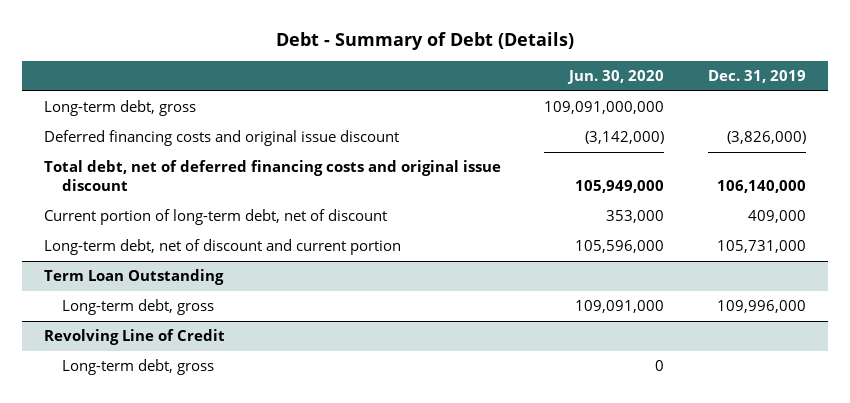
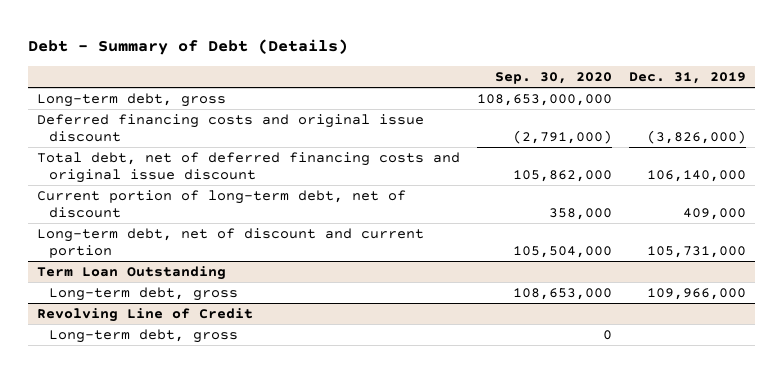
- | Jun. 30, 2020 | Dec. 31, 2019
+ | Sep. 30, 2020 | Dec. 31, 2019
@ Term Loan Outstanding
- Long-term debt, gross | 109,091,000 | 109,996,000
+ Long-term debt, gross | 108,653,000 | 109,966,000

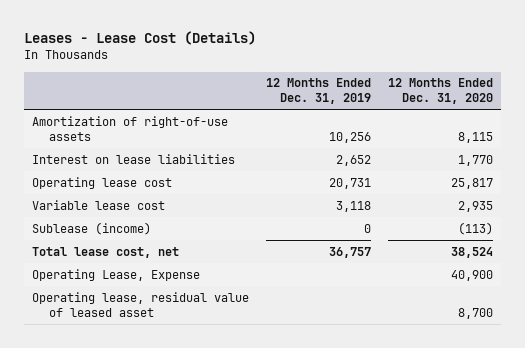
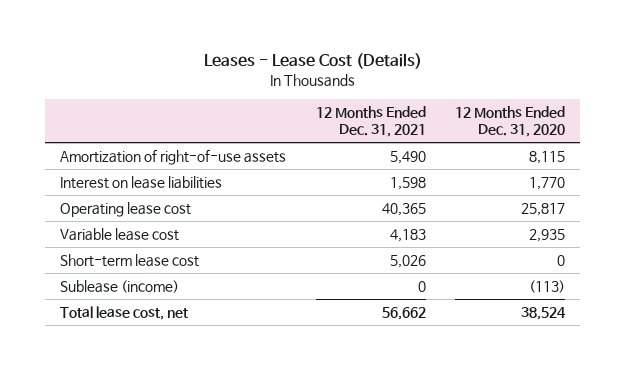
- | 12 Months Ended Dec. 31, 2019 | 12 Months Ended Dec. 31, 2020
+ | 12 Months Ended Dec. 31, 2021 | 12 Months Ended Dec. 31, 2020
+ Short-term lease cost | 5,026 | 0
- Operating Lease, Expense | | 40,900
- Operating lease, residual value of leased asset | | 8,700

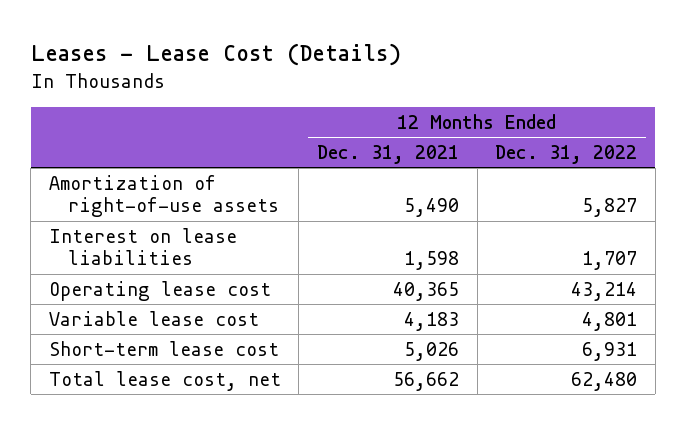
- | 12 Months Ended Dec. 31, 2021 | 12 Months Ended Dec. 31, 2020
+ | 12 Months Ended Dec. 31, 2021 | 12 Months Ended Dec. 31, 2022
- Sublease (income) | 0 | (113)

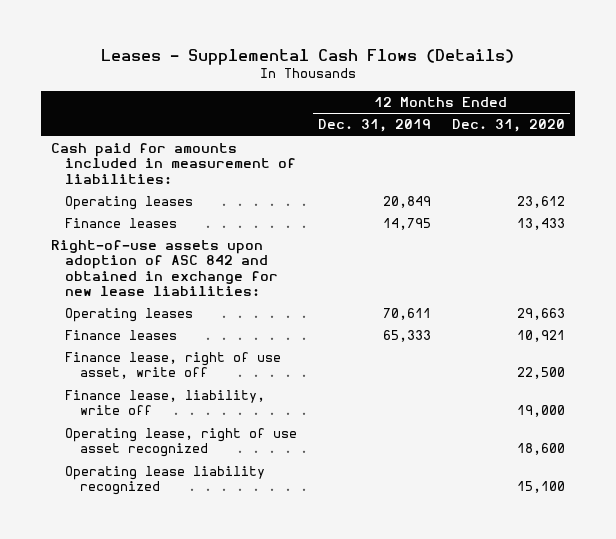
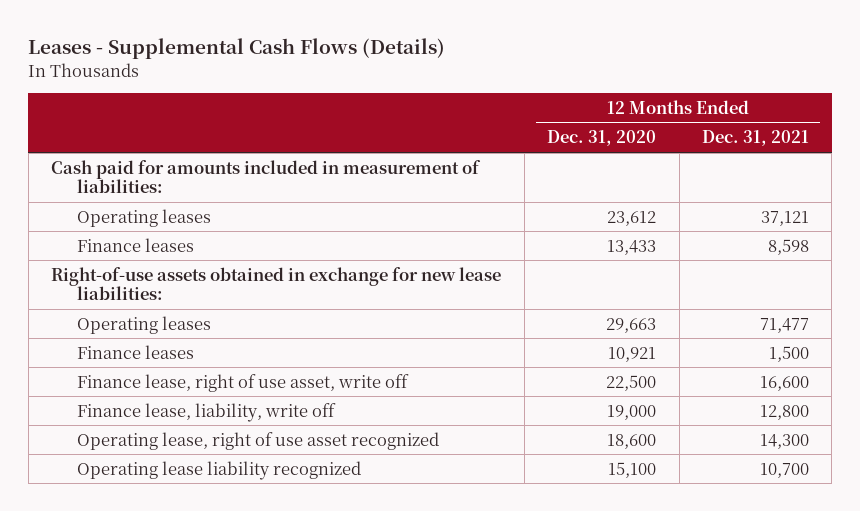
- | 12 Months Ended Dec. 31, 2019 | 12 Months Ended Dec. 31, 2020
+ | 12 Months Ended Dec. 31, 2020 | 12 Months Ended Dec. 31, 2021
- Right-of-use assets upon adoption of ASC 842 and obtained in exchange for new lease liabilities:
+ Right-of-use assets obtained in exchange for new lease liabilities:

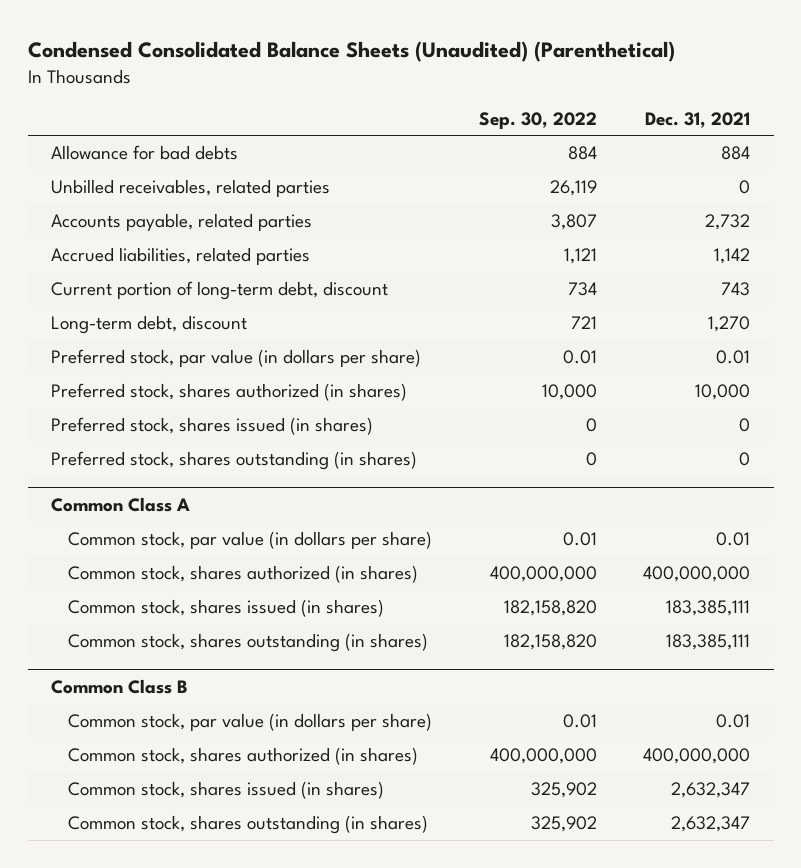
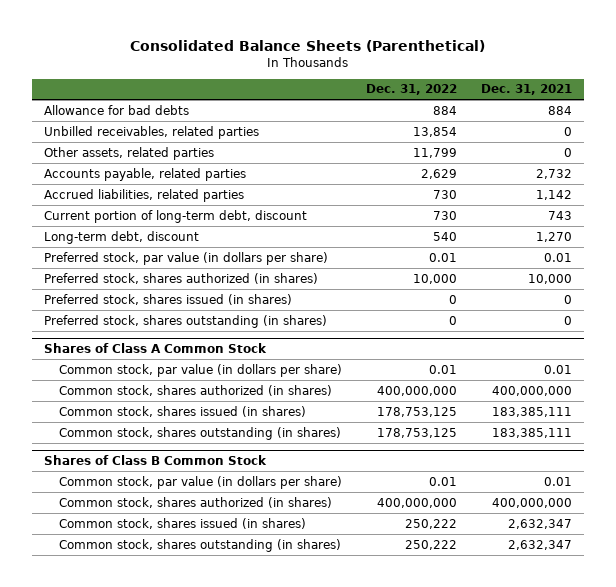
- Condensed Consolidated Balance Sheets (Unaudited) (Parenthetical)
+ Consolidated Balance Sheets (Parenthetical)
- | Sep. 30, 2022 | Dec. 31, 2021
+ | Dec. 31, 2022 | Dec. 31, 2021
+ Other assets, related parties | 11,799 | 0
- Common Class A
+ Shares of Class A Common Stock
- Common Class B
+ Shares of Class B Common Stock

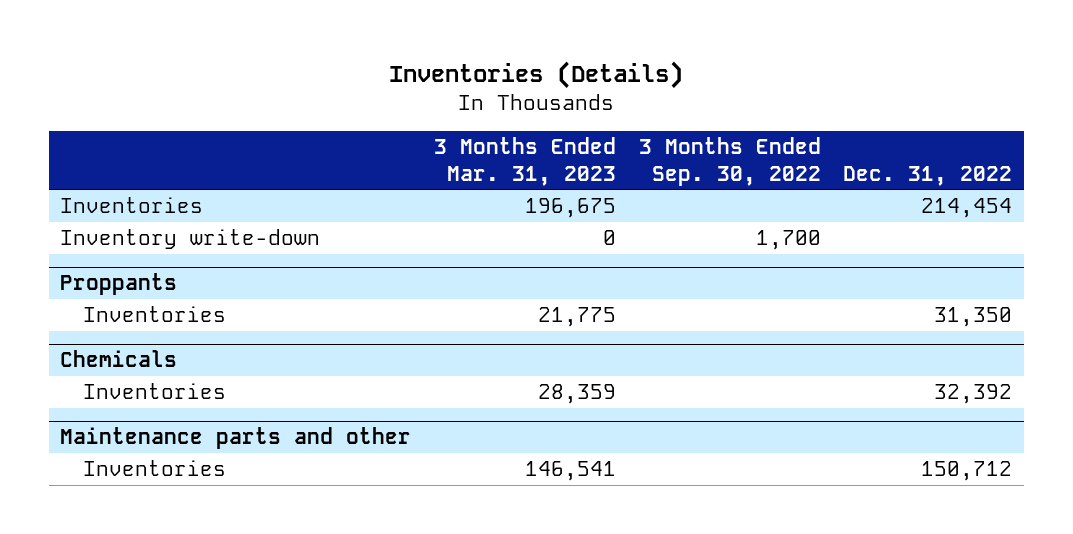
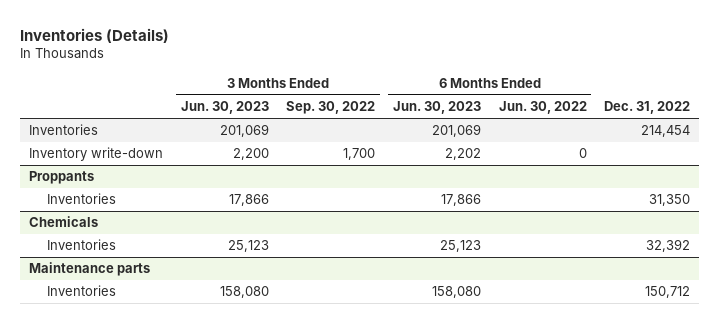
- | 3 Months Ended Mar. 31, 2023 | 3 Months Ended Sep. 30, 2022 | Dec. 31, 2022
+ | 3 Months Ended Jun. 30, 2023 | 3 Months Ended Sep. 30, 2022 | 6 Months Ended Jun. 30, 2023 | 6 Months Ended Jun. 30, 2022 | Dec. 31, 2022
- Maintenance parts and other
+ Maintenance parts

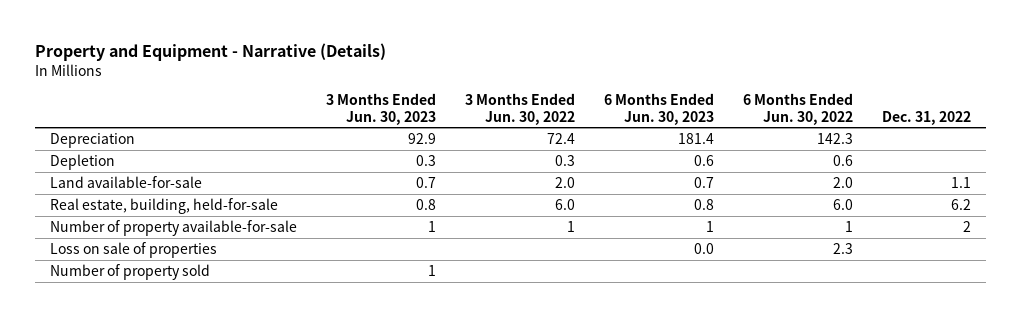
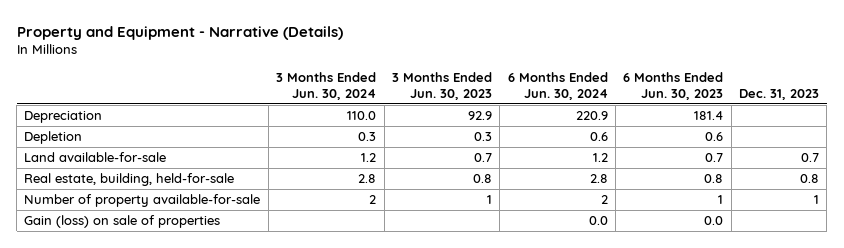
- | 3 Months Ended Jun. 30, 2023 | 3 Months Ended Jun. 30, 2022 | 6 Months Ended Jun. 30, 2023 | 6 Months Ended Jun. 30, 2022 | Dec. 31, 2022
+ | 3 Months Ended Jun. 30, 2024 | 3 Months Ended Jun. 30, 2023 | 6 Months Ended Jun. 30, 2024 | 6 Months Ended Jun. 30, 2023 | Dec. 31, 2023
- Loss on sale of properties | | | 0.0 | 2.3 |
- Number of property sold | 1 | | | |
+ Gain (loss) on sale of properties | | | 0.0 | 0.0 |

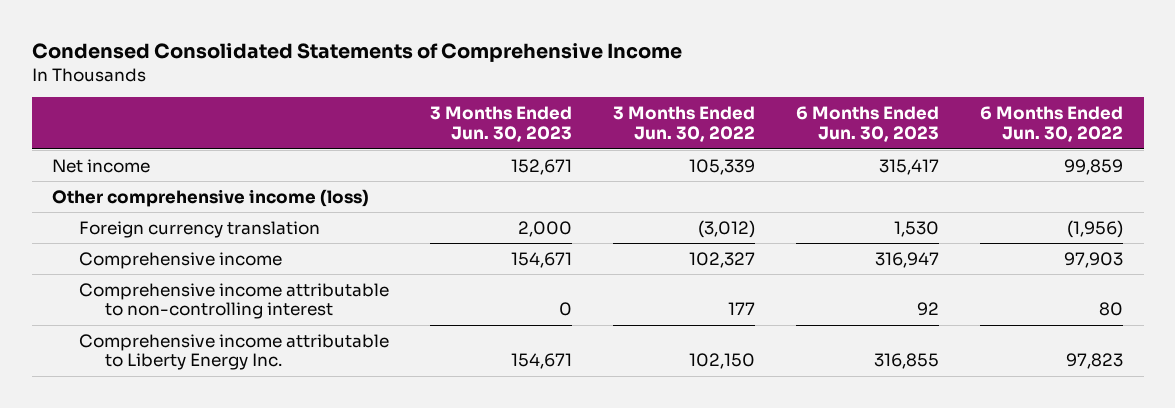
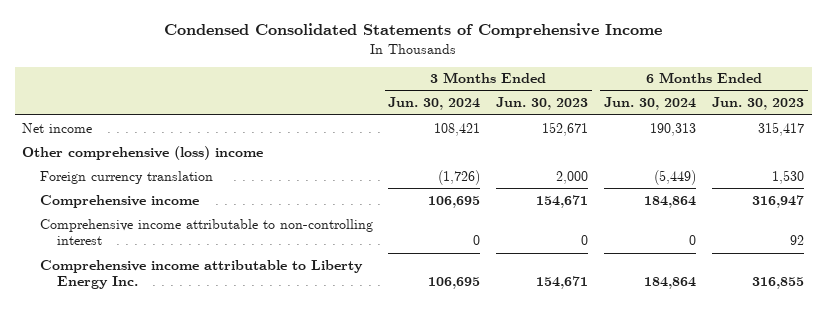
- | 3 Months Ended Jun. 30, 2023 | 3 Months Ended Jun. 30, 2022 | 6 Months Ended Jun. 30, 2023 | 6 Months Ended Jun. 30, 2022
+ | 3 Months Ended Jun. 30, 2024 | 3 Months Ended Jun. 30, 2023 | 6 Months Ended Jun. 30, 2024 | 6 Months Ended Jun. 30, 2023
- Other comprehensive income (loss)
+ Other comprehensive (loss) income

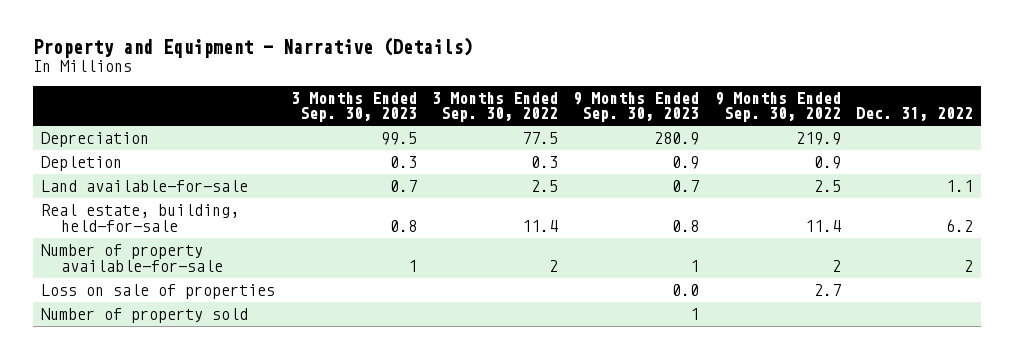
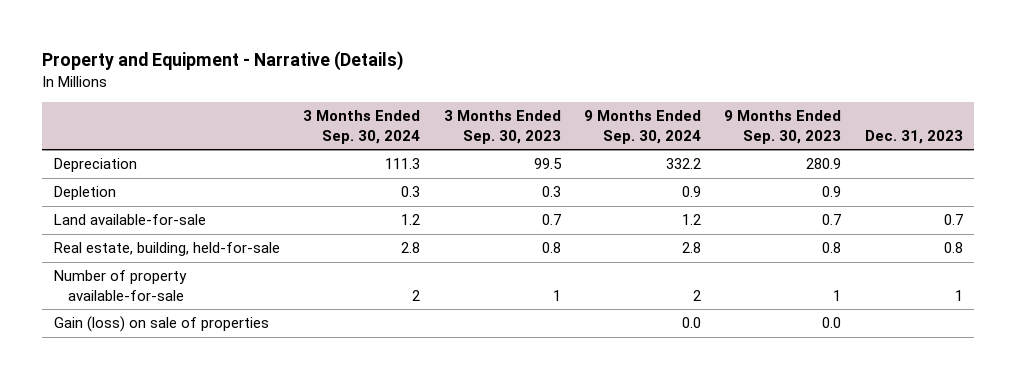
- | 3 Months Ended Sep. 30, 2023 | 3 Months Ended Sep. 30, 2022 | 9 Months Ended Sep. 30, 2023 | 9 Months Ended Sep. 30, 2022 | Dec. 31, 2022
+ | 3 Months Ended Sep. 30, 2024 | 3 Months Ended Sep. 30, 2023 | 9 Months Ended Sep. 30, 2024 | 9 Months Ended Sep. 30, 2023 | Dec. 31, 2023
- Loss on sale of properties | | | 0.0 | 2.7 |
- Number of property sold | | | 1 | |
+ Gain (loss) on sale of properties | | | 0.0 | 0.0 |

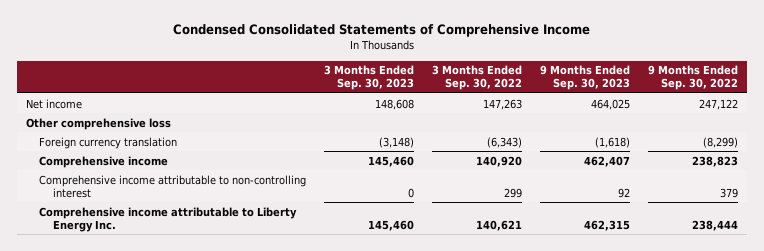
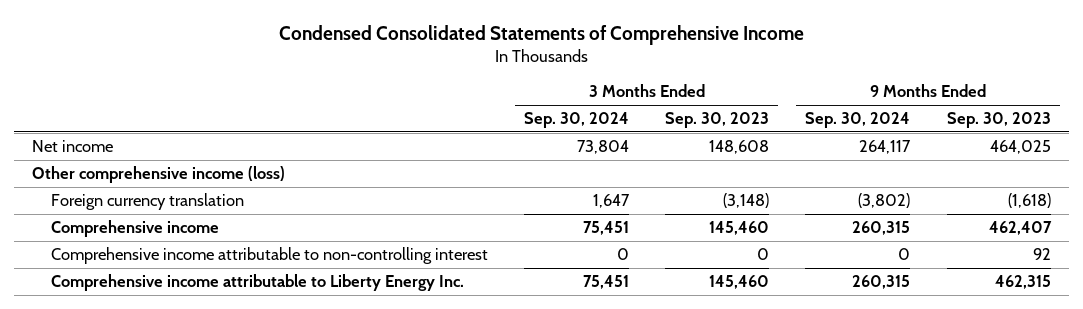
- | 3 Months Ended Sep. 30, 2023 | 3 Months Ended Sep. 30, 2022 | 9 Months Ended Sep. 30, 2023 | 9 Months Ended Sep. 30, 2022
+ | 3 Months Ended Sep. 30, 2024 | 3 Months Ended Sep. 30, 2023 | 9 Months Ended Sep. 30, 2024 | 9 Months Ended Sep. 30, 2023
- Other comprehensive loss
+ Other comprehensive income (loss)

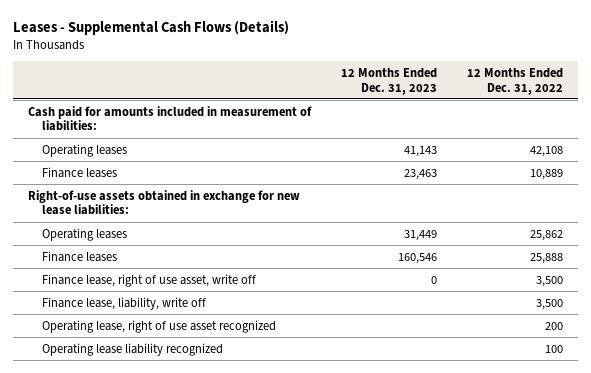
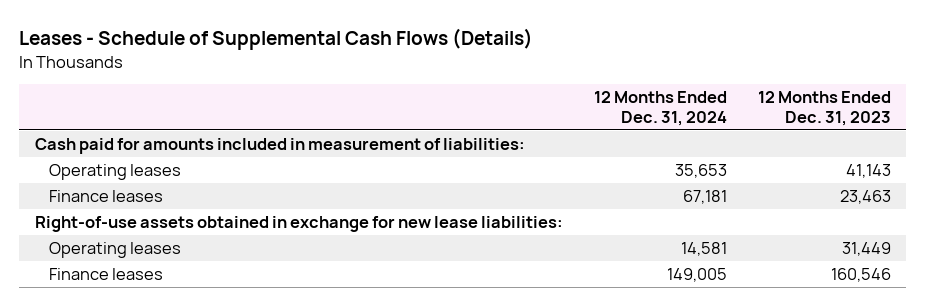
- Leases - Supplemental Cash Flows (Details)
+ Leases - Schedule of Supplemental Cash Flows (Details)
- | 12 Months Ended Dec. 31, 2023 | 12 Months Ended Dec. 31, 2022
+ | 12 Months Ended Dec. 31, 2024 | 12 Months Ended Dec. 31, 2023
- Finance lease, right of use asset, write off | 0 | 3,500
- Finance lease, liability, write off | | 3,500
- Operating lease, right of use asset recognized | | 200
- Operating lease liability recognized | | 100

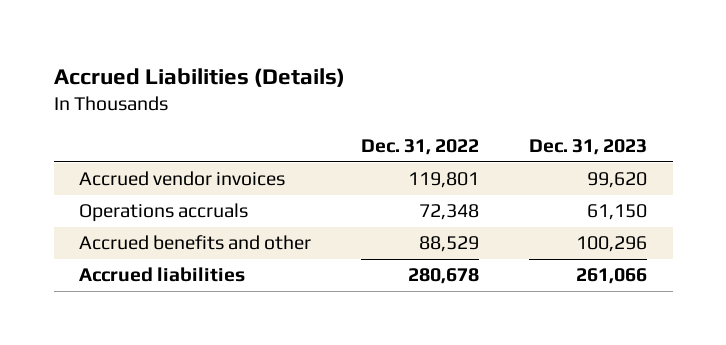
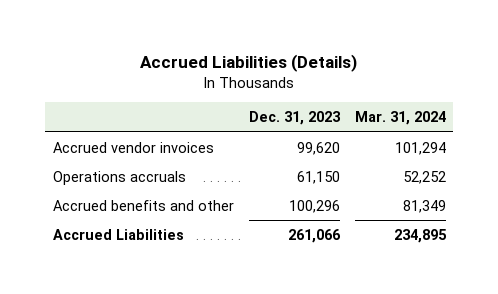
- | Dec. 31, 2022 | Dec. 31, 2023
+ | Dec. 31, 2023 | Mar. 31, 2024
- Accrued liabilities | 280,678 | 261,066
+ Accrued Liabilities | 261,066 | 234,895

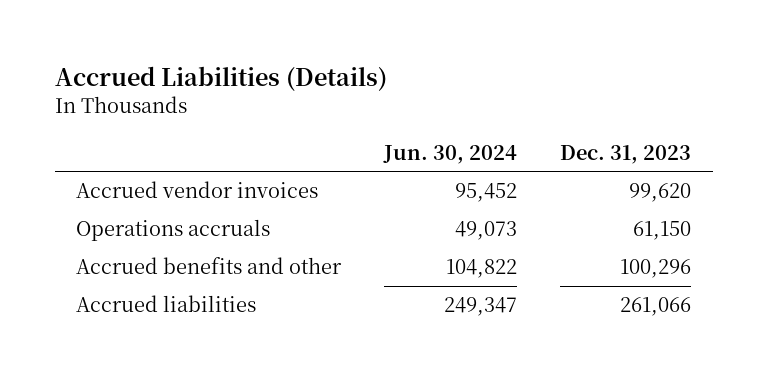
- | Dec. 31, 2023 | Mar. 31, 2024
+ | Jun. 30, 2024 | Dec. 31, 2023
- Accrued Liabilities | 261,066 | 234,895
+ Accrued liabilities | 249,347 | 261,066

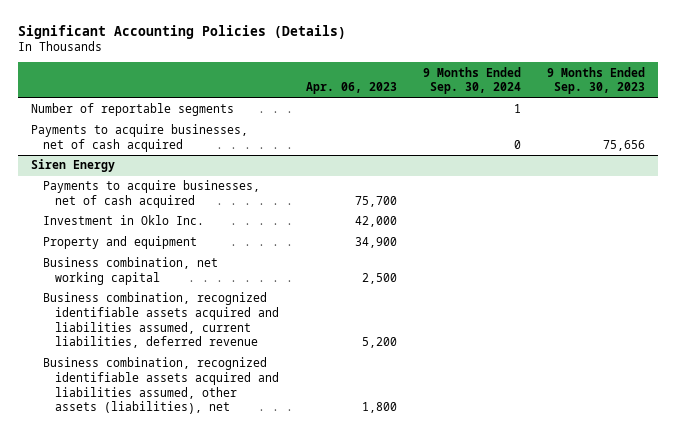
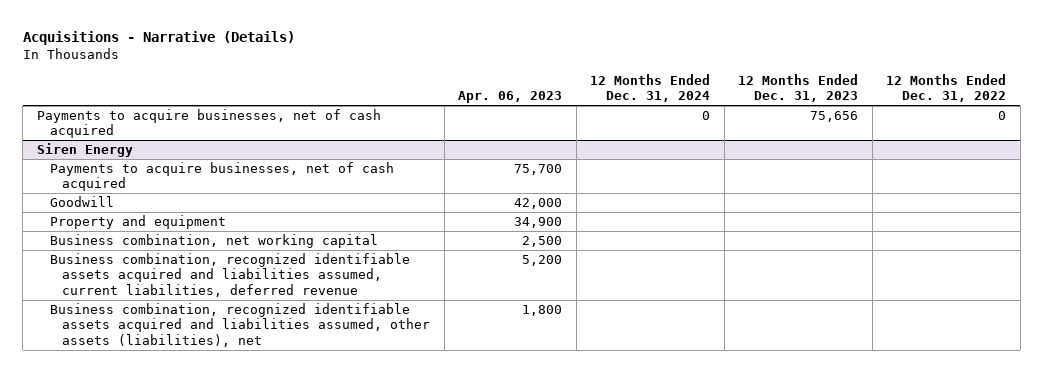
- Significant Accounting Policies (Details)
+ Acquisitions - Narrative (Details)
- | Apr. 06, 2023 | 9 Months Ended Sep. 30, 2024 | 9 Months Ended Sep. 30, 2023
+ | Apr. 06, 2023 | 12 Months Ended Dec. 31, 2024 | 12 Months Ended Dec. 31, 2023 | 12 Months Ended Dec. 31, 2022
- Number of reportable segments | | 1 |
@ Siren Energy
- Investment in Oklo Inc. | 42,000 | |
+ Goodwill | 42,000 | | |

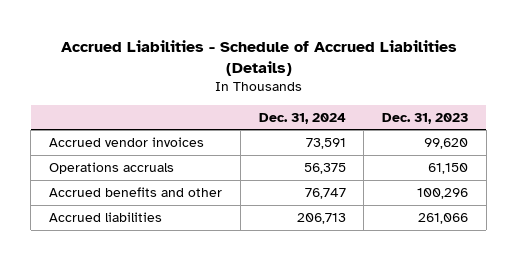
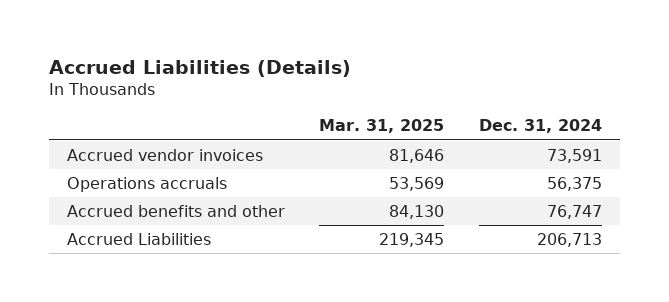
- Accrued Liabilities - Schedule of Accrued Liabilities (Details)
+ Accrued Liabilities (Details)
- | Dec. 31, 2024 | Dec. 31, 2023
+ | Mar. 31, 2025 | Dec. 31, 2024
- Accrued liabilities | 206,713 | 261,066
+ Accrued Liabilities | 219,345 | 206,713

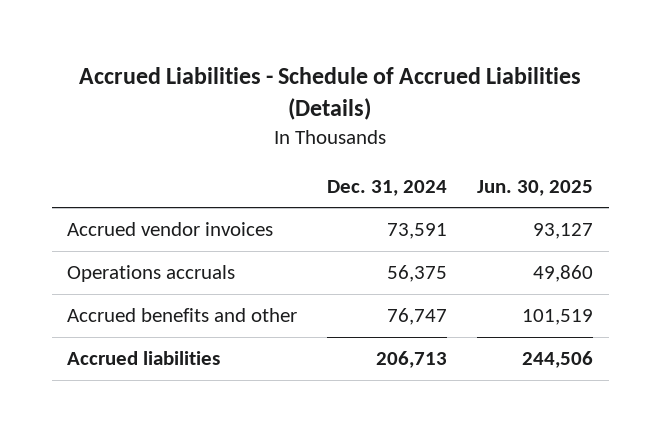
- Accrued Liabilities (Details)
+ Accrued Liabilities - Schedule of Accrued Liabilities (Details)
- | Mar. 31, 2025 | Dec. 31, 2024
+ | Dec. 31, 2024 | Jun. 30, 2025
- Accrued Liabilities | 219,345 | 206,713
+ Accrued liabilities | 206,713 | 244,506

